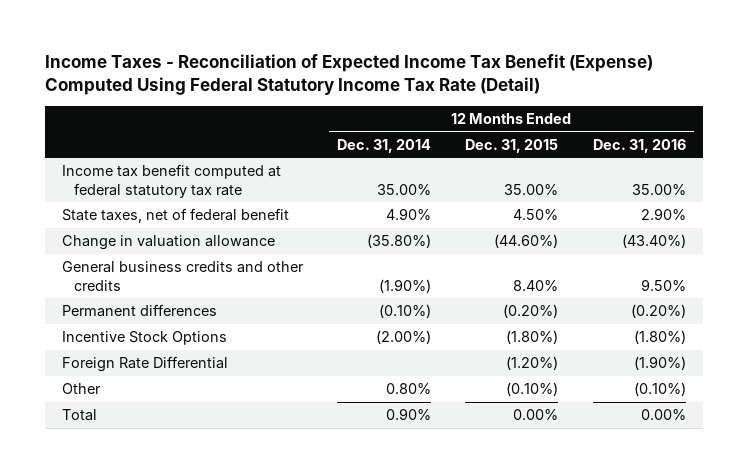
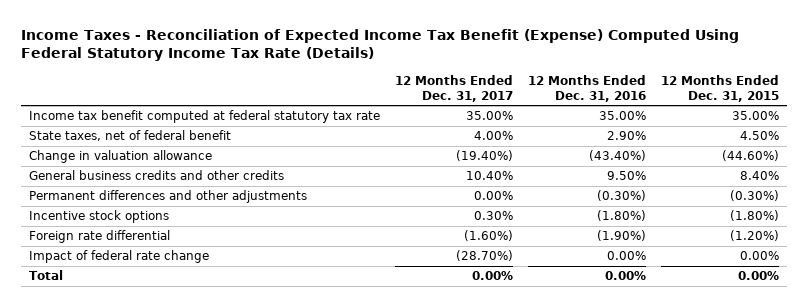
- Income Taxes - Reconciliation of Expected Income Tax Benefit (Expense) Computed Using Federal Statutory Income Tax Rate (Detail)
+ Income Taxes - Reconciliation of Expected Income Tax Benefit (Expense) Computed Using Federal Statutory Income Tax Rate (Details)
- | 12 Months Ended Dec. 31, 2014 | 12 Months Ended Dec. 31, 2015 | 12 Months Ended Dec. 31, 2016
+ | 12 Months Ended Dec. 31, 2017 | 12 Months Ended Dec. 31, 2016 | 12 Months Ended Dec. 31, 2015
- Permanent differences | (0.10%) | (0.20%) | (0.20%)
- Incentive Stock Options | (2.00%) | (1.80%) | (1.80%)
- Foreign Rate Differential | | (1.20%) | (1.90%)
- Other | 0.80% | (0.10%) | (0.10%)
+ Permanent differences and other adjustments | 0.00% | (0.30%) | (0.30%)
+ Incentive stock options | 0.30% | (1.80%) | (1.80%)
+ Foreign rate differential | (1.60%) | (1.90%) | (1.20%)
+ Impact of federal rate change | (28.70%) | 0.00% | 0.00%

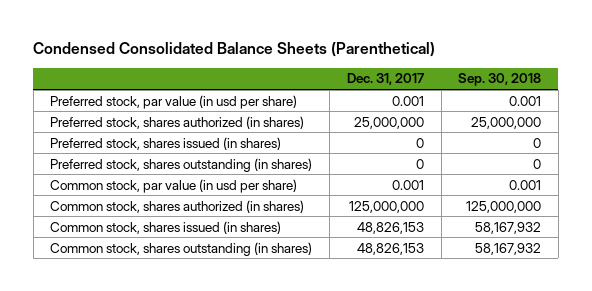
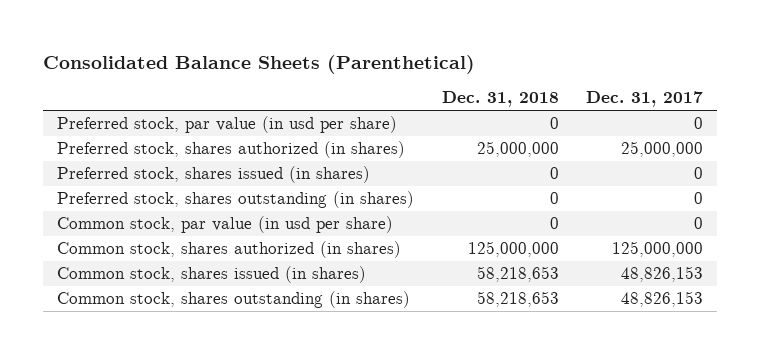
- Condensed Consolidated Balance Sheets (Parenthetical)
+ Consolidated Balance Sheets (Parenthetical)
- | Dec. 31, 2017 | Sep. 30, 2018
+ | Dec. 31, 2018 | Dec. 31, 2017
- Preferred stock, par value (in usd per share) | 0.001 | 0.001
+ Preferred stock, par value (in usd per share) | 0 | 0
- Common stock, par value (in usd per share) | 0.001 | 0.001
+ Common stock, par value (in usd per share) | 0 | 0

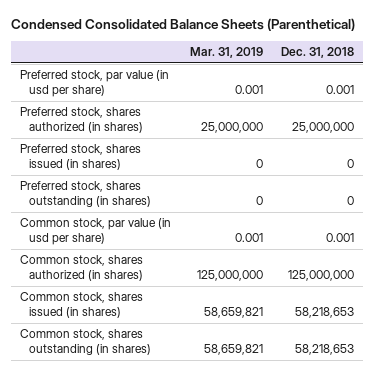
- Consolidated Balance Sheets (Parenthetical)
+ Condensed Consolidated Balance Sheets (Parenthetical)
- | Dec. 31, 2018 | Dec. 31, 2017
+ | Mar. 31, 2019 | Dec. 31, 2018
- Preferred stock, par value (in usd per share) | 0 | 0
+ Preferred stock, par value (in usd per share) | 0.001 | 0.001
- Common stock, par value (in usd per share) | 0 | 0
+ Common stock, par value (in usd per share) | 0.001 | 0.001

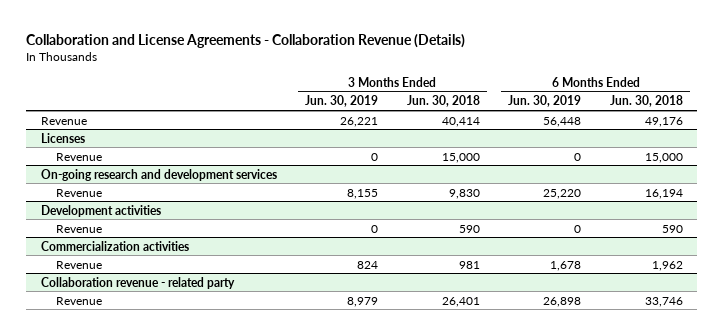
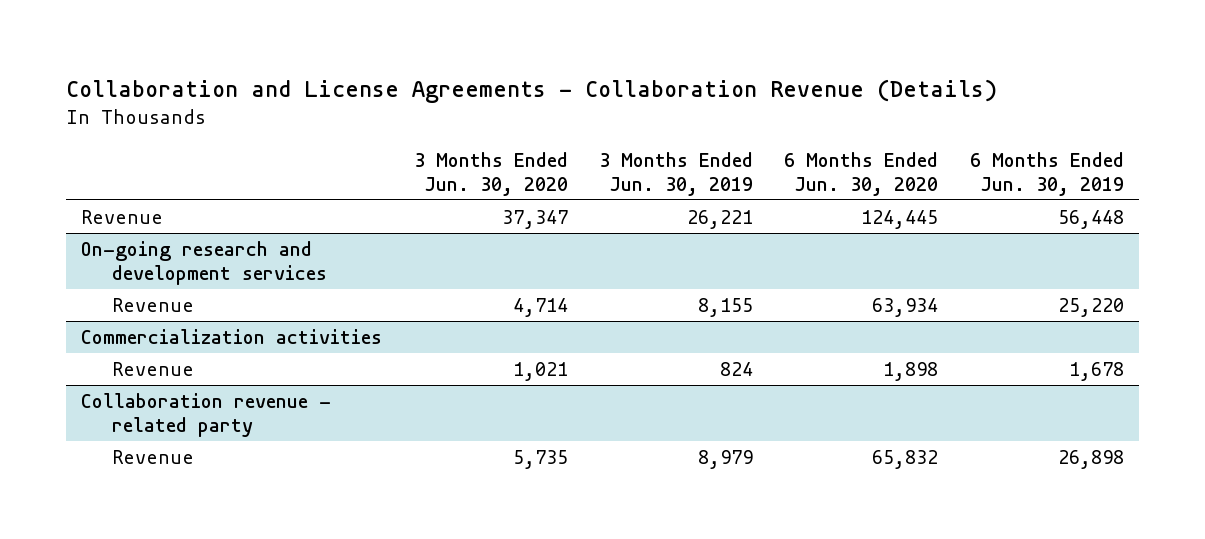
- | 3 Months Ended Jun. 30, 2019 | 3 Months Ended Jun. 30, 2018 | 6 Months Ended Jun. 30, 2019 | 6 Months Ended Jun. 30, 2018
+ | 3 Months Ended Jun. 30, 2020 | 3 Months Ended Jun. 30, 2019 | 6 Months Ended Jun. 30, 2020 | 6 Months Ended Jun. 30, 2019
- Licenses
- Revenue | 0 | 15,000 | 0 | 15,000
- Development activities
- Revenue | 0 | 590 | 0 | 590

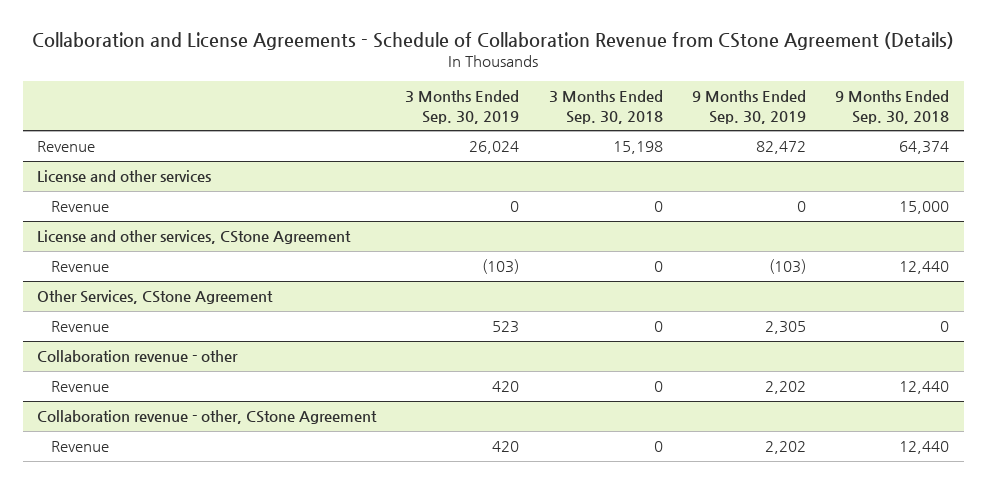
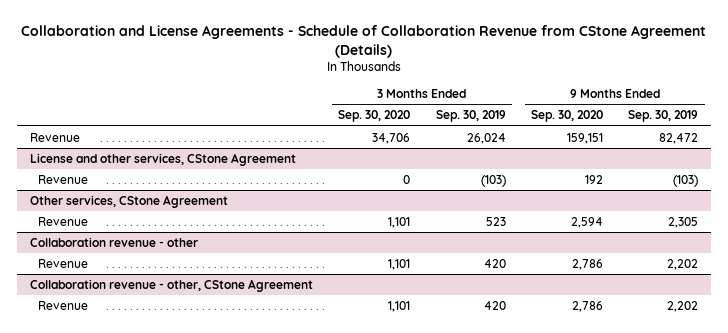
- | 3 Months Ended Sep. 30, 2019 | 3 Months Ended Sep. 30, 2018 | 9 Months Ended Sep. 30, 2019 | 9 Months Ended Sep. 30, 2018
+ | 3 Months Ended Sep. 30, 2020 | 3 Months Ended Sep. 30, 2019 | 9 Months Ended Sep. 30, 2020 | 9 Months Ended Sep. 30, 2019
- License and other services
- Revenue | 0 | 0 | 0 | 15,000
- Other Services, CStone Agreement
+ Other services, CStone Agreement

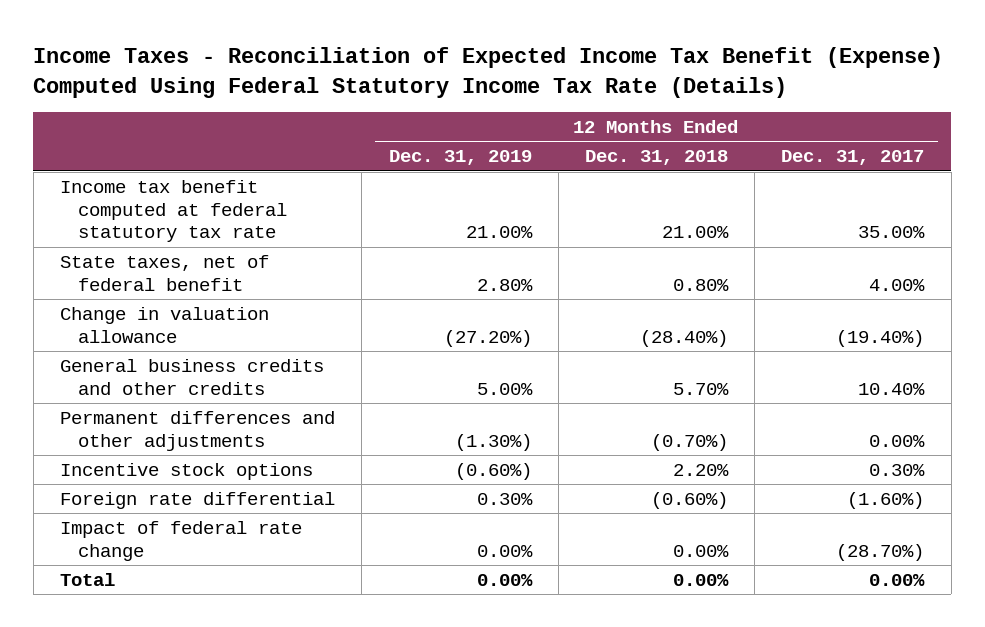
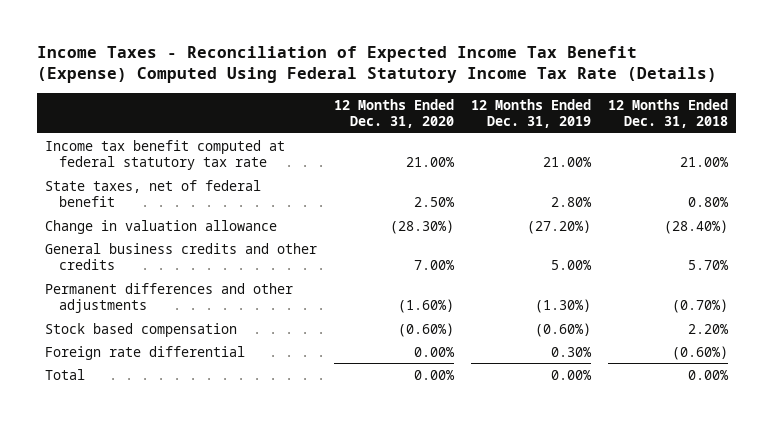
- | 12 Months Ended Dec. 31, 2019 | 12 Months Ended Dec. 31, 2018 | 12 Months Ended Dec. 31, 2017
+ | 12 Months Ended Dec. 31, 2020 | 12 Months Ended Dec. 31, 2019 | 12 Months Ended Dec. 31, 2018
- Incentive stock options | (0.60%) | 2.20% | 0.30%
+ Stock based compensation | (0.60%) | (0.60%) | 2.20%
- Impact of federal rate change | 0.00% | 0.00% | (28.70%)

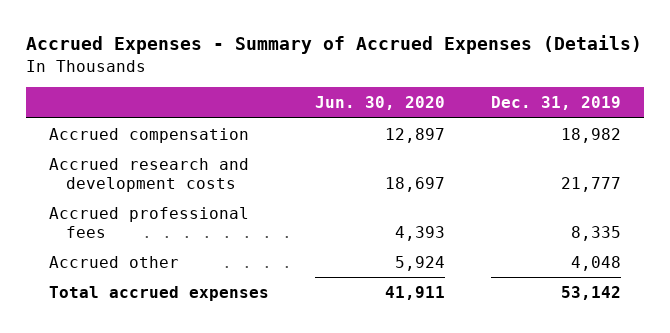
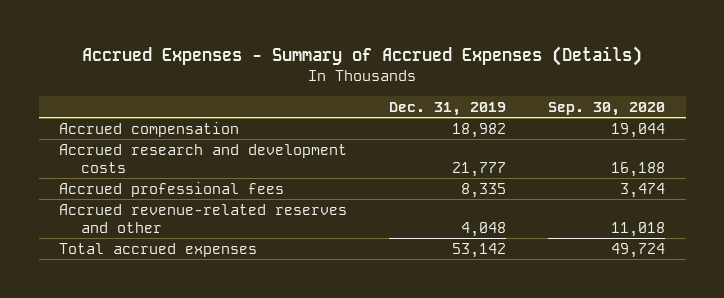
- | Jun. 30, 2020 | Dec. 31, 2019
+ | Dec. 31, 2019 | Sep. 30, 2020
- Accrued other | 5,924 | 4,048
+ Accrued revenue-related reserves and other | 4,048 | 11,018

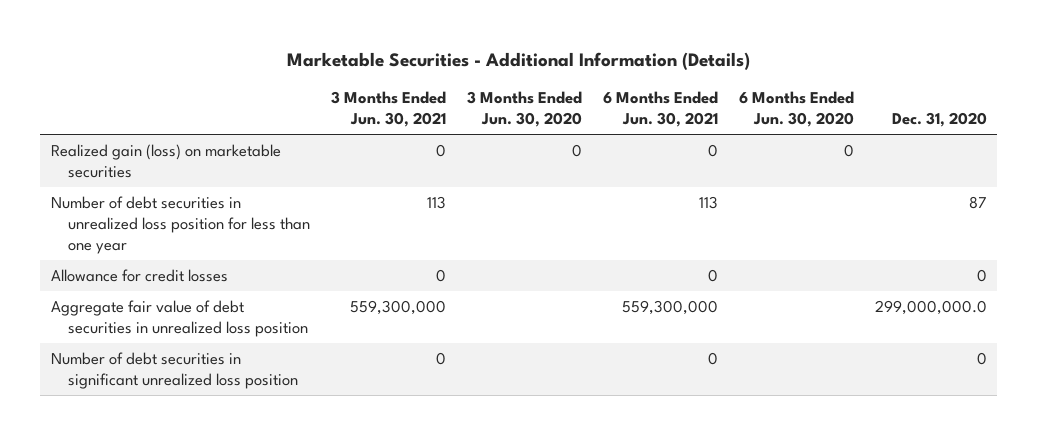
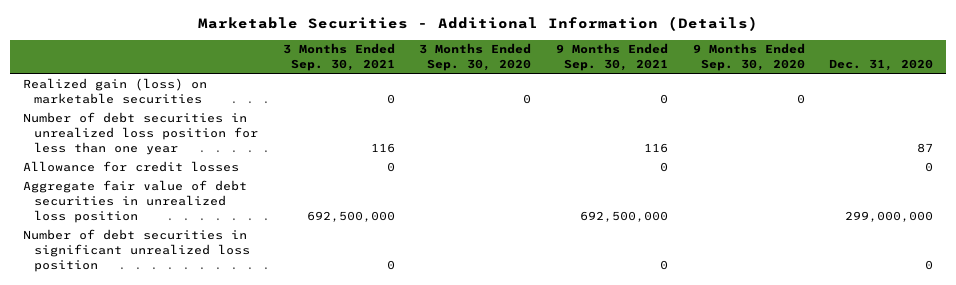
- | 3 Months Ended Jun. 30, 2021 | 3 Months Ended Jun. 30, 2020 | 6 Months Ended Jun. 30, 2021 | 6 Months Ended Jun. 30, 2020 | Dec. 31, 2020
+ | 3 Months Ended Sep. 30, 2021 | 3 Months Ended Sep. 30, 2020 | 9 Months Ended Sep. 30, 2021 | 9 Months Ended Sep. 30, 2020 | Dec. 31, 2020
- Aggregate fair value of debt securities in unrealized loss position | 559,300,000 | | 559,300,000 | | 299,000,000.0
+ Aggregate fair value of debt securities in unrealized loss position | 692,500,000 | | 692,500,000 | | 299,000,000

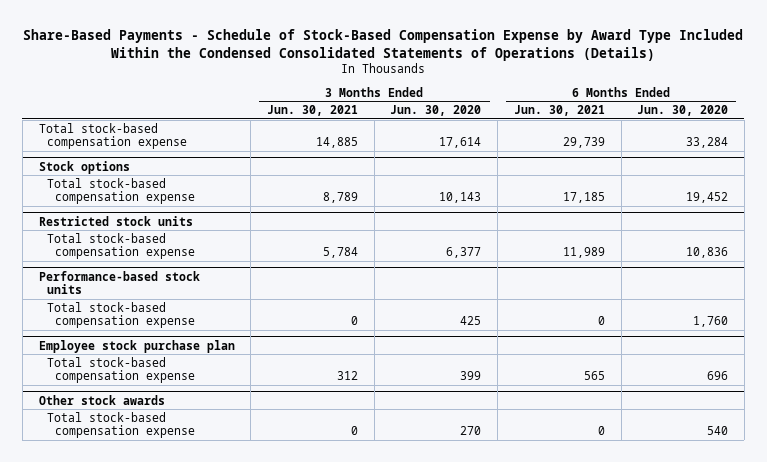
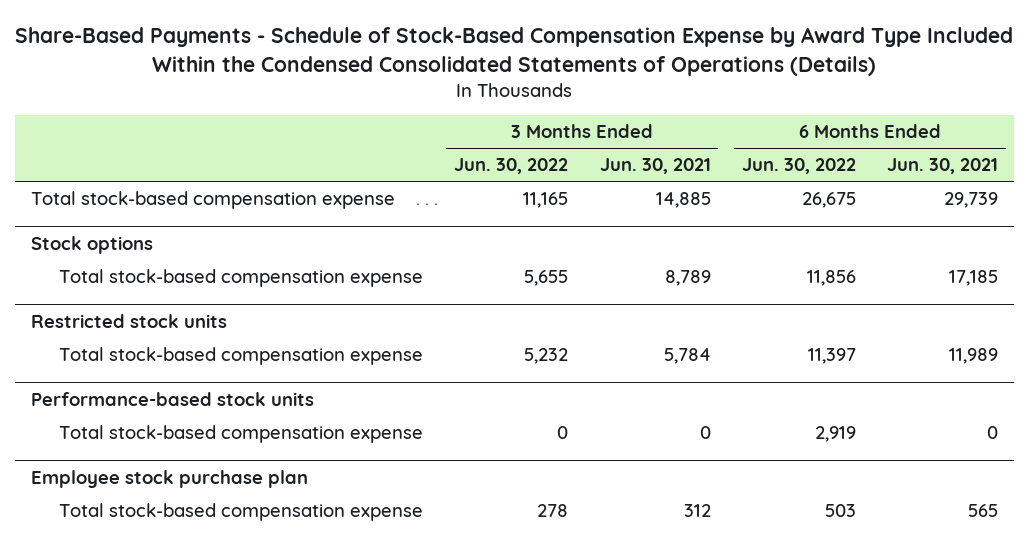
- | 3 Months Ended Jun. 30, 2021 | 3 Months Ended Jun. 30, 2020 | 6 Months Ended Jun. 30, 2021 | 6 Months Ended Jun. 30, 2020
+ | 3 Months Ended Jun. 30, 2022 | 3 Months Ended Jun. 30, 2021 | 6 Months Ended Jun. 30, 2022 | 6 Months Ended Jun. 30, 2021
- Other stock awards
- Total stock-based compensation expense | 0 | 270 | 0 | 540

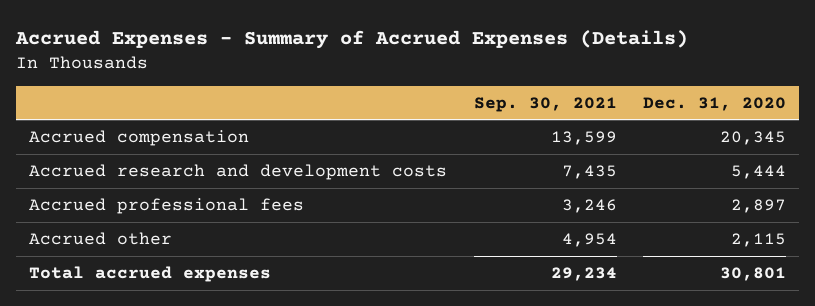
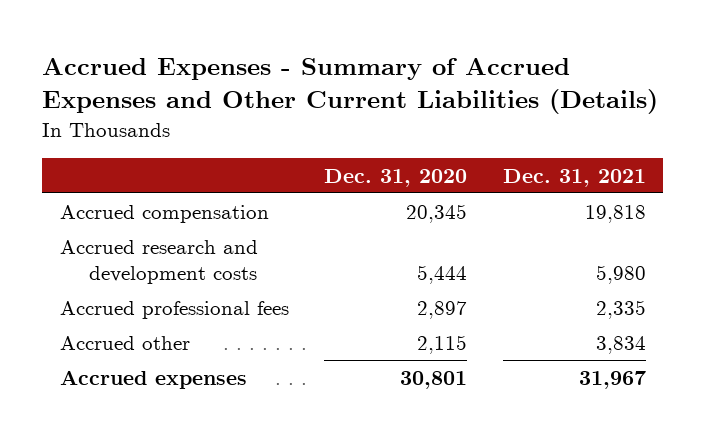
- Accrued Expenses - Summary of Accrued Expenses (Details)
+ Accrued Expenses - Summary of Accrued Expenses and Other Current Liabilities (Details)
- | Sep. 30, 2021 | Dec. 31, 2020
+ | Dec. 31, 2020 | Dec. 31, 2021
- Total accrued expenses | 29,234 | 30,801
+ Accrued expenses | 30,801 | 31,967

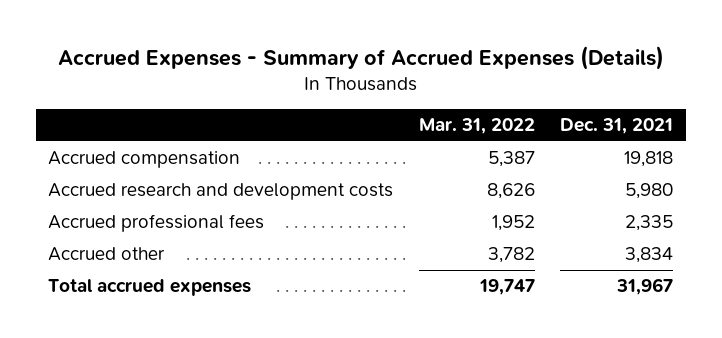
- Accrued Expenses - Summary of Accrued Expenses and Other Current Liabilities (Details)
+ Accrued Expenses - Summary of Accrued Expenses (Details)
- | Dec. 31, 2020 | Dec. 31, 2021
+ | Mar. 31, 2022 | Dec. 31, 2021
- Accrued expenses | 30,801 | 31,967
+ Total accrued expenses | 19,747 | 31,967

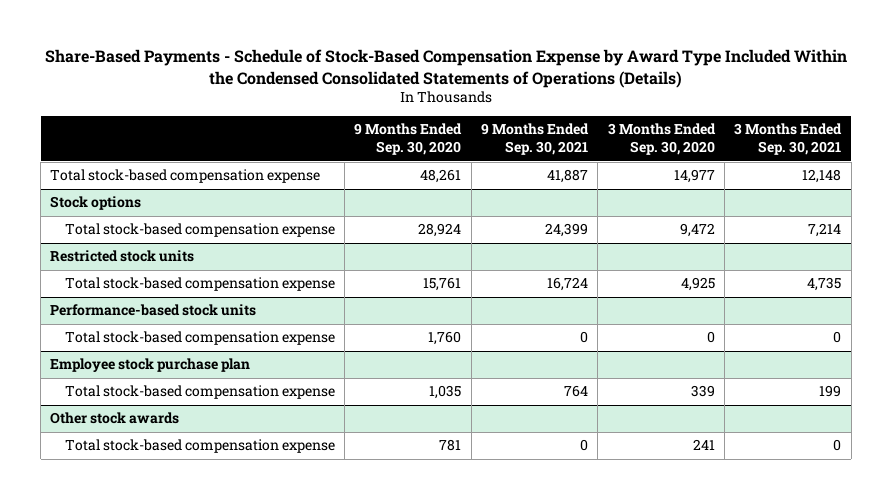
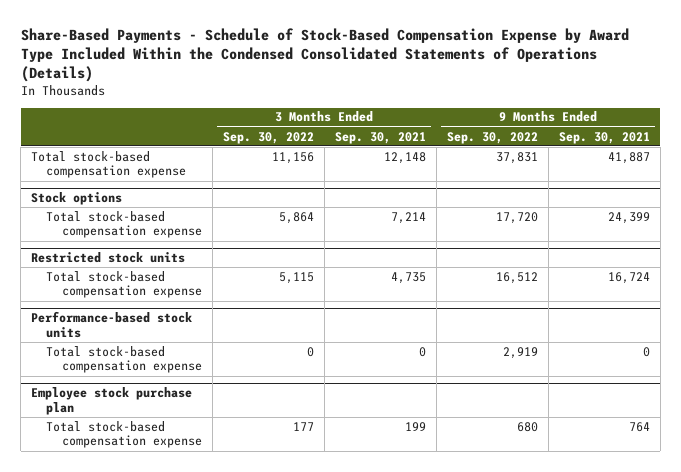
- | 9 Months Ended Sep. 30, 2020 | 9 Months Ended Sep. 30, 2021 | 3 Months Ended Sep. 30, 2020 | 3 Months Ended Sep. 30, 2021
+ | 3 Months Ended Sep. 30, 2022 | 3 Months Ended Sep. 30, 2021 | 9 Months Ended Sep. 30, 2022 | 9 Months Ended Sep. 30, 2021
- Other stock awards
- Total stock-based compensation expense | 781 | 0 | 241 | 0

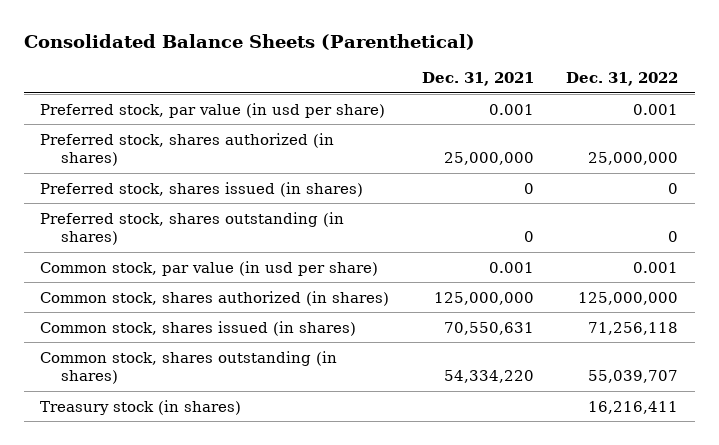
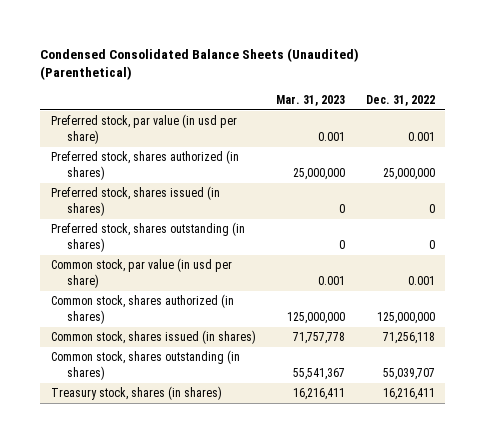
- Consolidated Balance Sheets (Parenthetical)
+ Condensed Consolidated Balance Sheets (Unaudited) (Parenthetical)
- | Dec. 31, 2021 | Dec. 31, 2022
+ | Mar. 31, 2023 | Dec. 31, 2022
- Treasury stock (in shares) | | 16,216,411
+ Treasury stock, shares (in shares) | 16,216,411 | 16,216,411

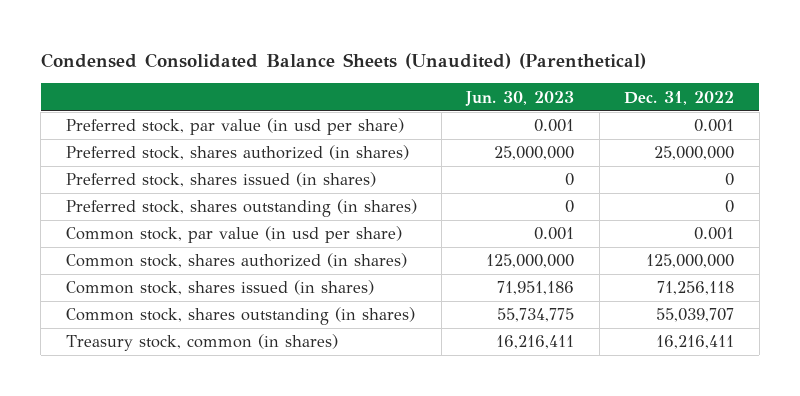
- | Mar. 31, 2023 | Dec. 31, 2022
+ | Jun. 30, 2023 | Dec. 31, 2022
- Treasury stock, shares (in shares) | 16,216,411 | 16,216,411
+ Treasury stock, common (in shares) | 16,216,411 | 16,216,411

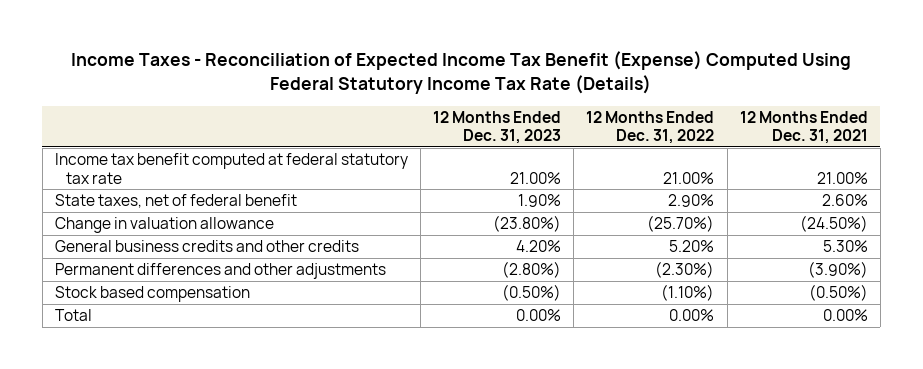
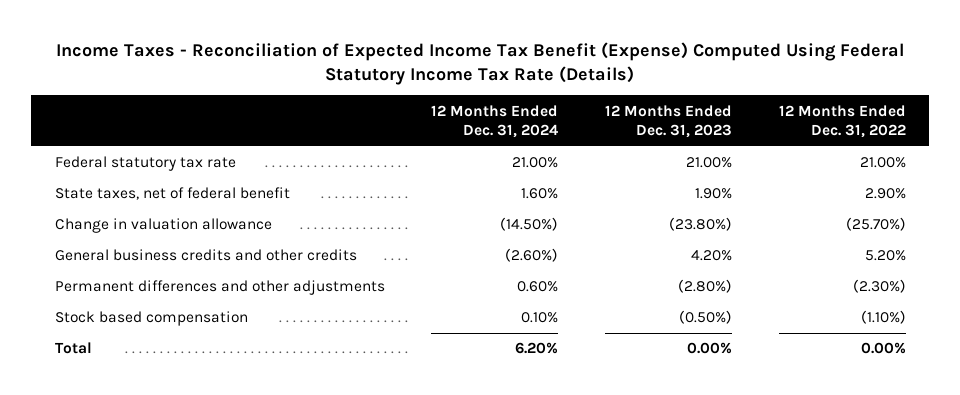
- | 12 Months Ended Dec. 31, 2023 | 12 Months Ended Dec. 31, 2022 | 12 Months Ended Dec. 31, 2021
+ | 12 Months Ended Dec. 31, 2024 | 12 Months Ended Dec. 31, 2023 | 12 Months Ended Dec. 31, 2022
- Income tax benefit computed at federal statutory tax rate | 21.00% | 21.00% | 21.00%
+ Federal statutory tax rate | 21.00% | 21.00% | 21.00%

